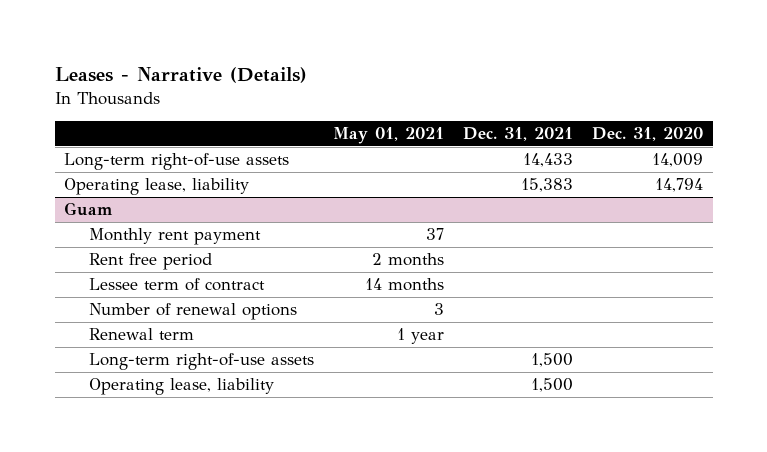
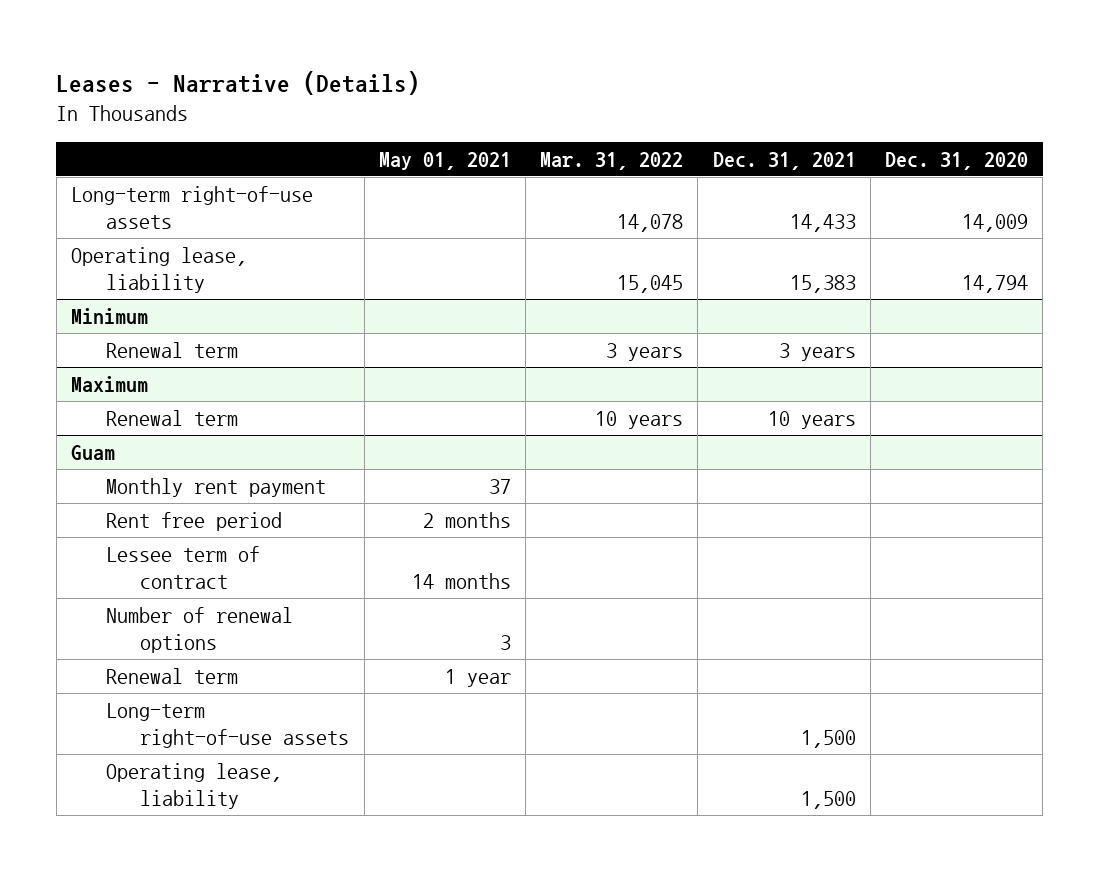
- | May 01, 2021 | Dec. 31, 2021 | Dec. 31, 2020
+ | May 01, 2021 | Mar. 31, 2022 | Dec. 31, 2021 | Dec. 31, 2020
+ Minimum
+ Renewal term | | 3 years | 3 years |
+ Maximum
+ Renewal term | | 10 years | 10 years |

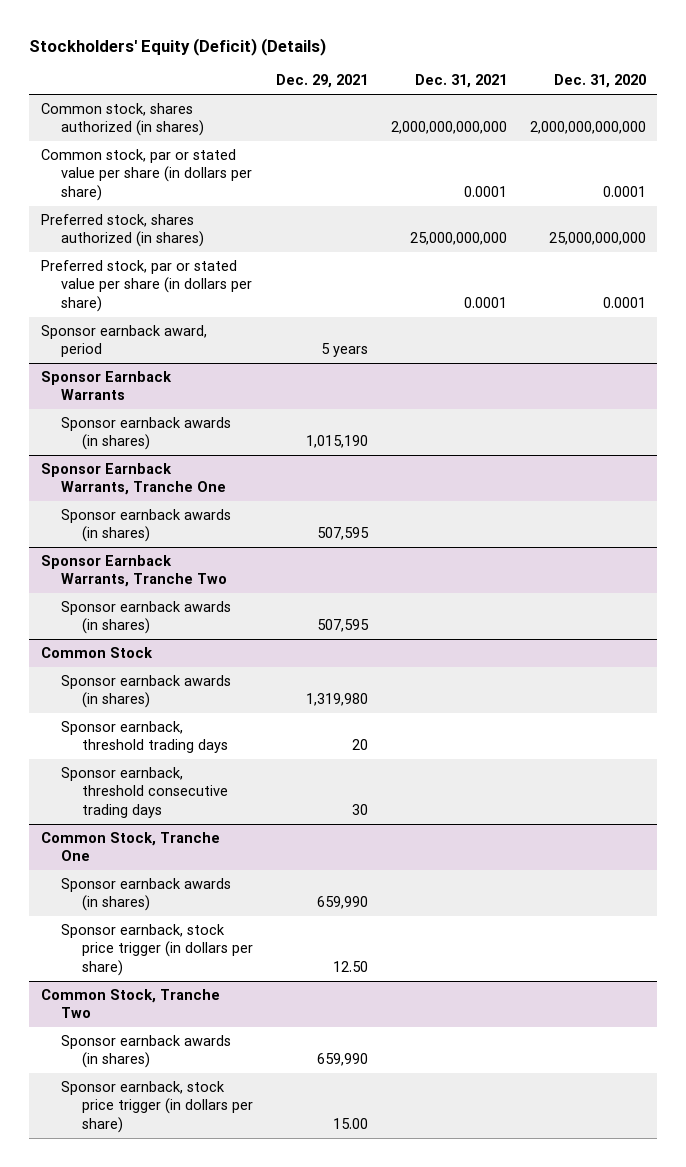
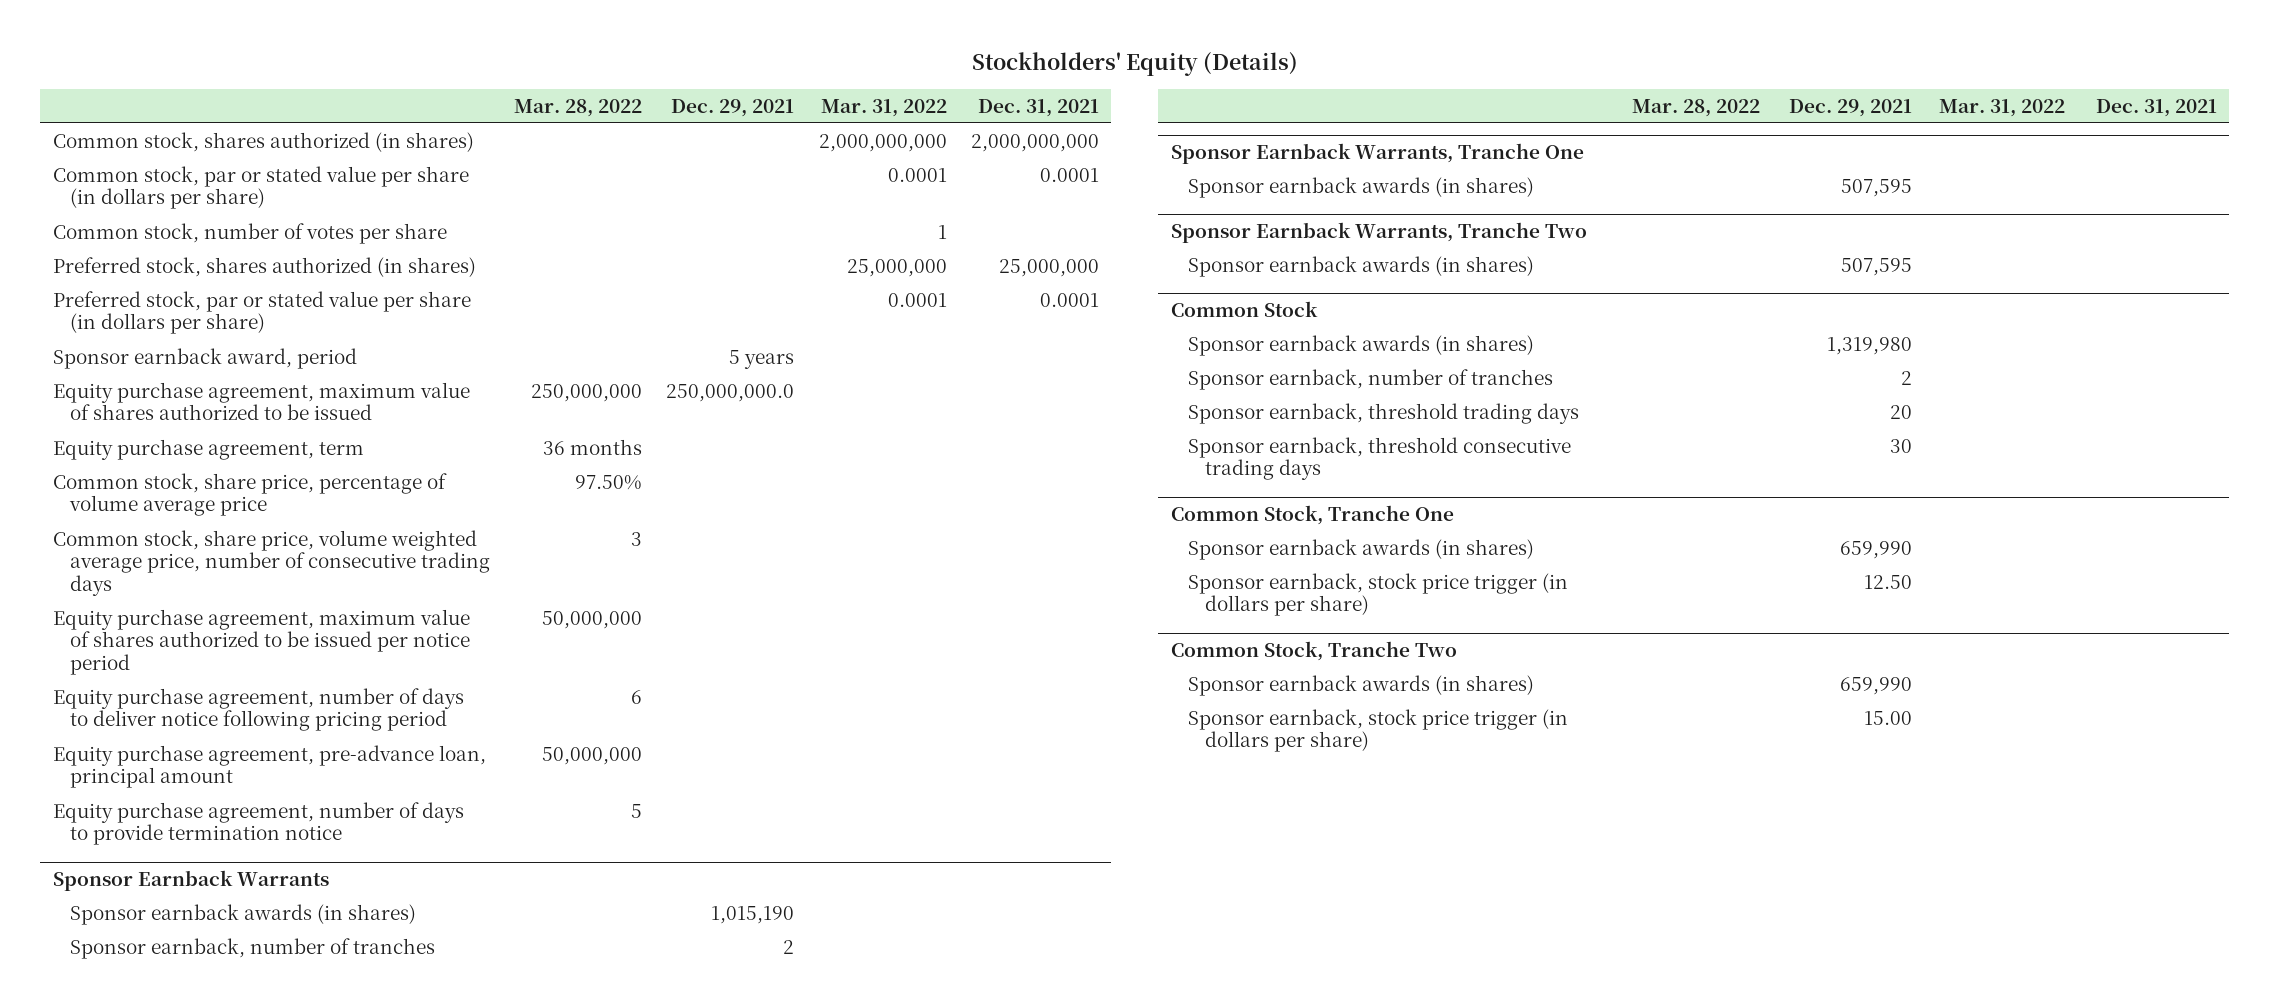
- Stockholders' Equity (Deficit) (Details)
+ Stockholders' Equity (Details)
- | Dec. 29, 2021 | Dec. 31, 2021 | Dec. 31, 2020
+ | Mar. 28, 2022 | Dec. 29, 2021 | Mar. 31, 2022 | Dec. 31, 2021
- Common stock, shares authorized (in shares) | | 2,000,000,000,000 | 2,000,000,000,000
+ Common stock, shares authorized (in shares) | | | 2,000,000,000 | 2,000,000,000
- Preferred stock, shares authorized (in shares) | | 25,000,000,000 | 25,000,000,000
+ Common stock, number of votes per share | | | 1 |
+ Preferred stock, shares authorized (in shares) | | | 25,000,000 | 25,000,000
+ Equity purchase agreement, maximum value of shares authorized to be issued | 250,000,000 | 250,000,000.0 | |
+ Equity purchase agreement, term | 36 months | | |
+ Common stock, share price, percentage of volume average price | 97.50% | | |
+ Common stock, share price, volume weighted average price, number of consecutive trading days | 3 | | |
+ Equity purchase agreement, maximum value of shares authorized to be issued per notice period | 50,000,000 | | |
+ Equity purchase agreement, number of days to deliver notice following pricing period | 6 | | |
+ Equity purchase agreement, pre-advance loan, principal amount | 50,000,000 | | |
+ Equity purchase agreement, number of days to provide termination notice | 5 | | |
@ Sponsor Earnback Warrants
+ Sponsor earnback, number of tranches | | 2 | |
@ Common Stock
+ Sponsor earnback, number of tranches | | 2 | |

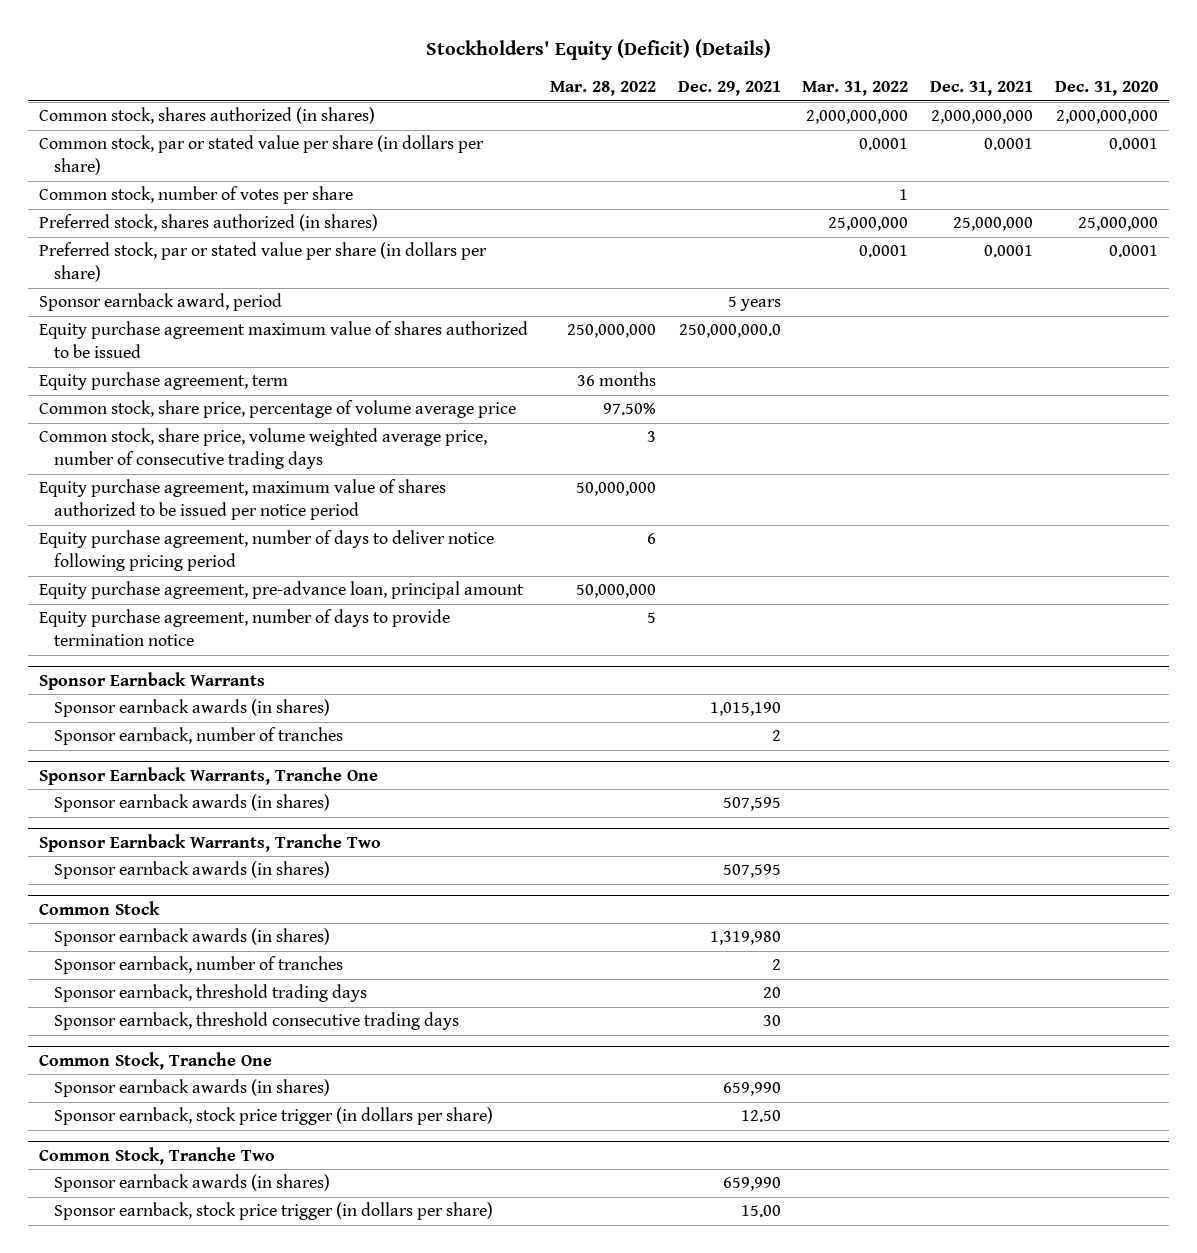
- Stockholders' Equity (Details)
+ Stockholders' Equity (Deficit) (Details)
- | Mar. 28, 2022 | Dec. 29, 2021 | Mar. 31, 2022 | Dec. 31, 2021
+ | Mar. 28, 2022 | Dec. 29, 2021 | Mar. 31, 2022 | Dec. 31, 2021 | Dec. 31, 2020
- Equity purchase agreement, maximum value of shares authorized to be issued | 250,000,000 | 250,000,000.0 | |
+ Equity purchase agreement maximum value of shares authorized to be issued | 250,000,000 | 250,000,000.0 | | |

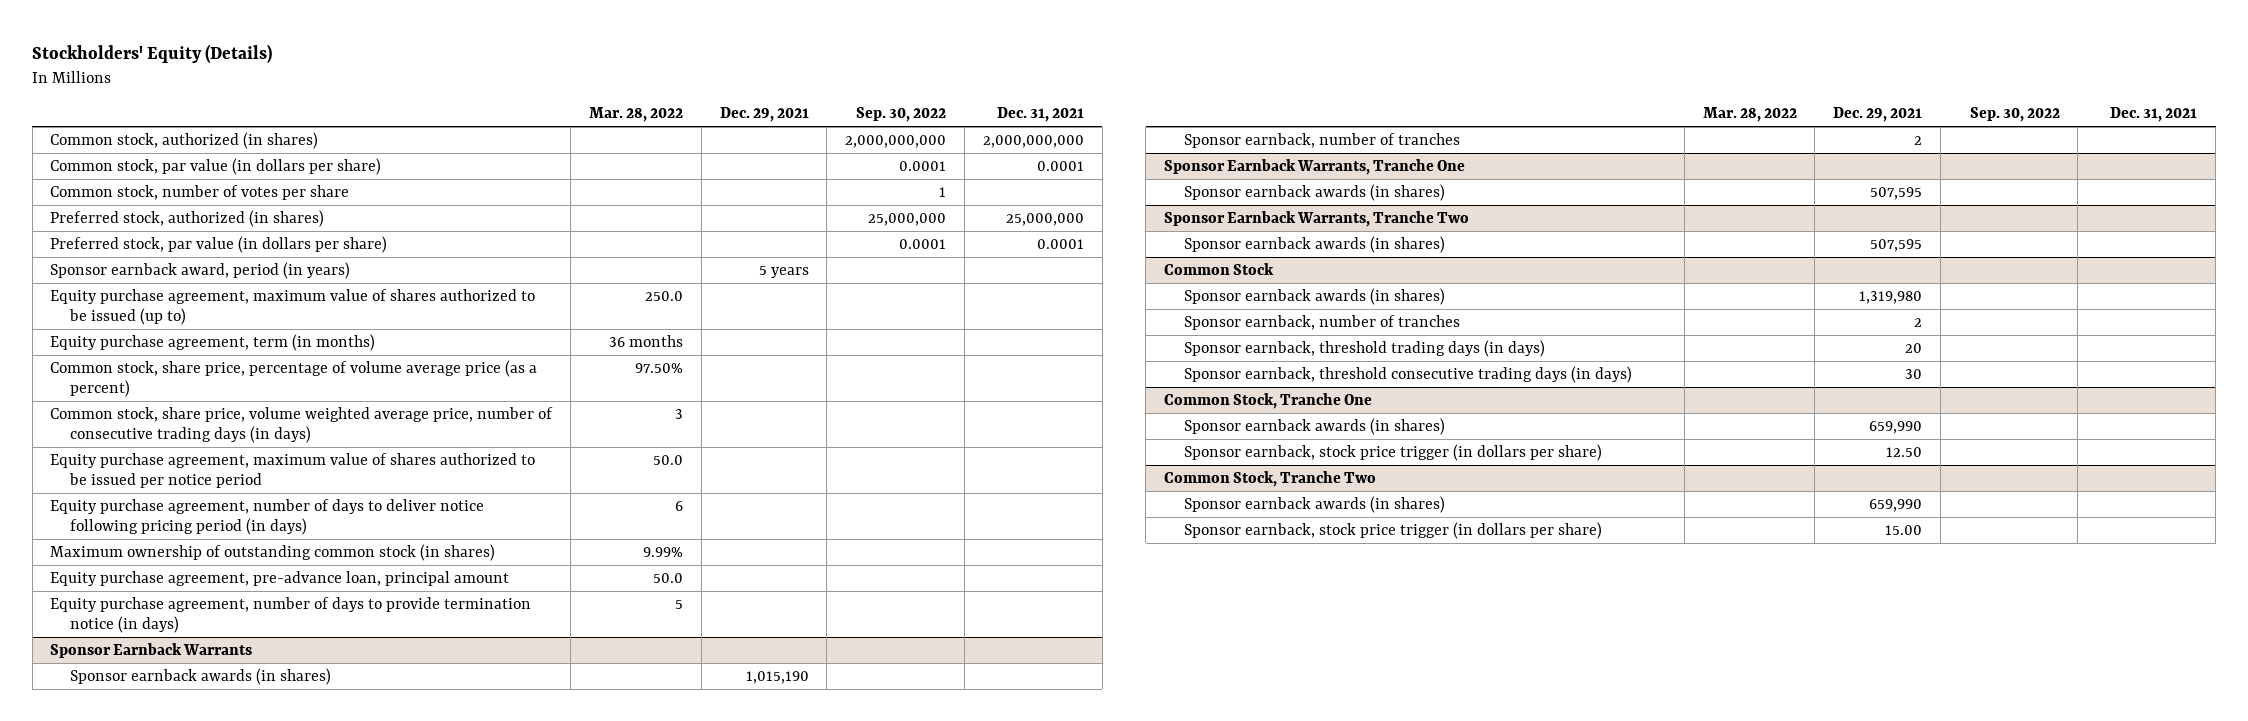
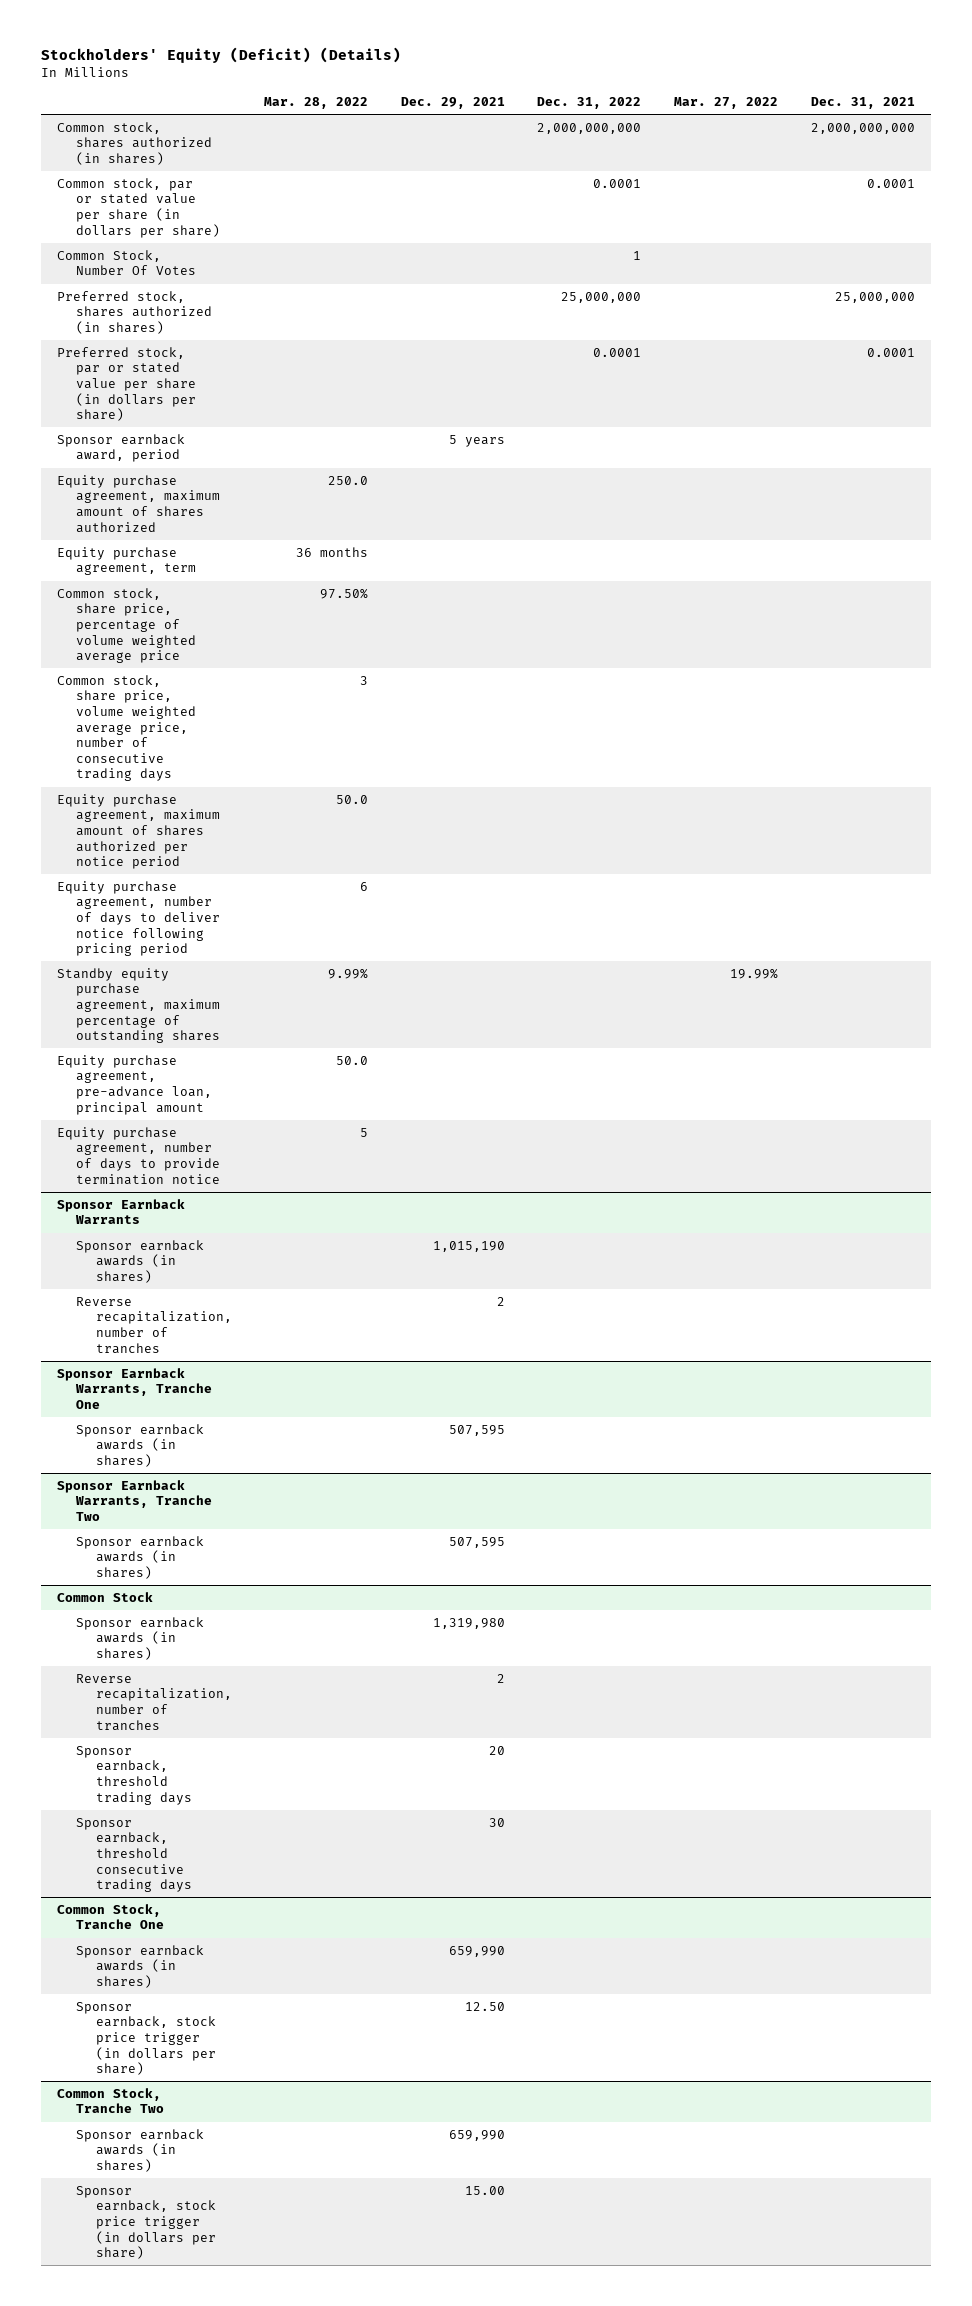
- Stockholders' Equity (Details)
+ Stockholders' Equity (Deficit) (Details)
- | Mar. 28, 2022 | Dec. 29, 2021 | Sep. 30, 2022 | Dec. 31, 2021
+ | Mar. 28, 2022 | Dec. 29, 2021 | Dec. 31, 2022 | Mar. 27, 2022 | Dec. 31, 2021
- Common stock, authorized (in shares) | | | 2,000,000,000 | 2,000,000,000
- Common stock, par value (in dollars per share) | | | 0.0001 | 0.0001
- Common stock, number of votes per share | | | 1 |
- Preferred stock, authorized (in shares) | | | 25,000,000 | 25,000,000
- Preferred stock, par value (in dollars per share) | | | 0.0001 | 0.0001
- Sponsor earnback award, period (in years) | | 5 years | |
- Equity purchase agreement, maximum value of shares authorized to be issued (up to) | 250.0 | | |
- Equity purchase agreement, term (in months) | 36 months | | |
- Common stock, share price, percentage of volume average price (as a percent) | 97.50% | | |
- Common stock, share price, volume weighted average price, number of consecutive trading days (in days) | 3 | | |
- Equity purchase agreement, maximum value of shares authorized to be issued per notice period | 50.0 | | |
- Equity purchase agreement, number of days to deliver notice following pricing period (in days) | 6 | | |
- Maximum ownership of outstanding common stock (in shares) | 9.99% | | |
+ Common stock, shares authorized (in shares) | | | 2,000,000,000 | | 2,000,000,000
+ Common stock, par or stated value per share (in dollars per share) | | | 0.0001 | | 0.0001
+ Common Stock, Number Of Votes | | | 1 | |
+ Preferred stock, shares authorized (in shares) | | | 25,000,000 | | 25,000,000
+ Preferred stock, par or stated value per share (in dollars per share) | | | 0.0001 | | 0.0001
+ Sponsor earnback award, period | | 5 years | | |
+ Equity purchase agreement, maximum amount of shares authorized | 250.0 | | | |
+ Equity purchase agreement, term | 36 months | | | |
+ Common stock, share price, percentage of volume weighted average price | 97.50% | | | |
+ Common stock, share price, volume weighted average price, number of consecutive trading days | 3 | | | |
+ Equity purchase agreement, maximum amount of shares authorized per notice period | 50.0 | | | |
+ Equity purchase agreement, number of days to deliver notice following pricing period | 6 | | | |
+ Standby equity purchase agreement, maximum percentage of outstanding shares | 9.99% | | | 19.99% |
- Equity purchase agreement, number of days to provide termination notice (in days) | 5 | | |
+ Equity purchase agreement, number of days to provide termination notice | 5 | | | |
@ Sponsor Earnback Warrants
- Sponsor earnback, number of tranches | | 2 | |
+ Reverse recapitalization, number of tranches | | 2 | | |
@ Common Stock
- Sponsor earnback, number of tranches | | 2 | |
- Sponsor earnback, threshold trading days (in days) | | 20 | |
- Sponsor earnback, threshold consecutive trading days (in days) | | 30 | |
+ Reverse recapitalization, number of tranches | | 2 | | |
+ Sponsor earnback, threshold trading days | | 20 | | |
+ Sponsor earnback, threshold consecutive trading days | | 30 | | |

